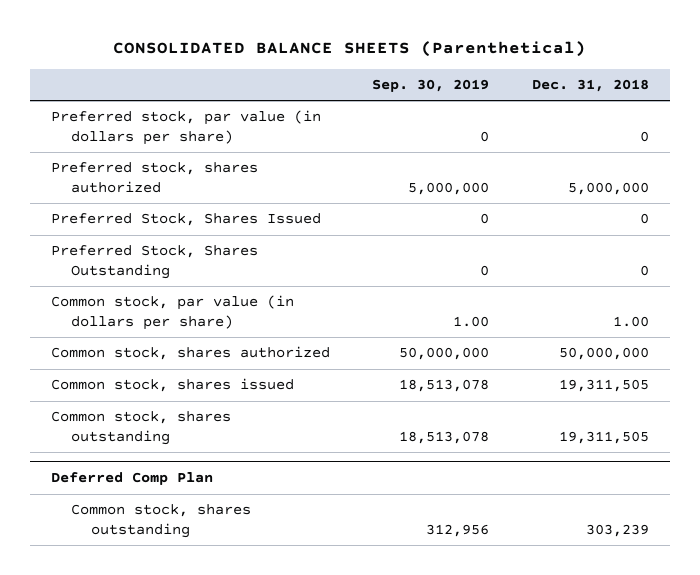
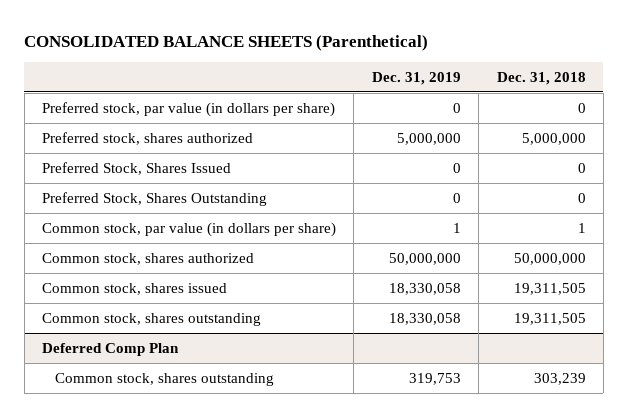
- | Sep. 30, 2019 | Dec. 31, 2018
+ | Dec. 31, 2019 | Dec. 31, 2018
- Common stock, par value (in dollars per share) | 1.00 | 1.00
+ Common stock, par value (in dollars per share) | 1 | 1

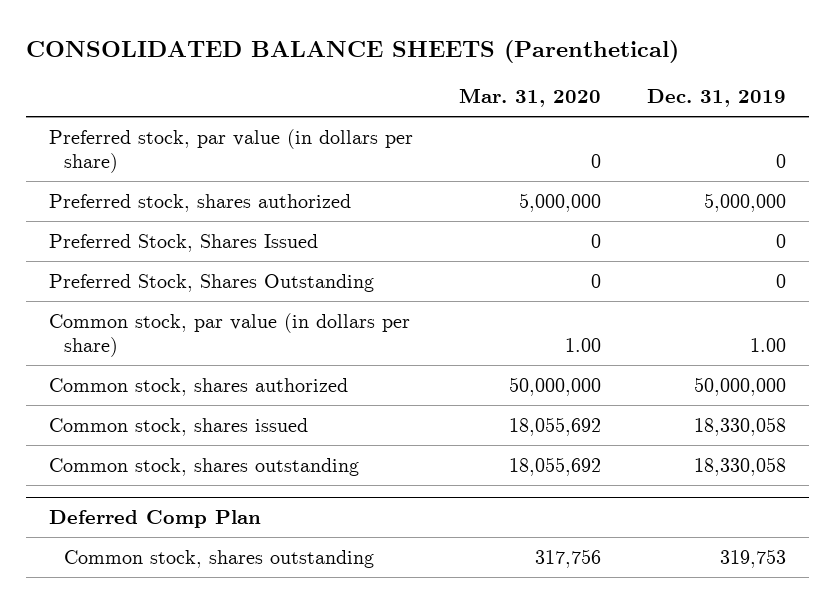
- | Dec. 31, 2019 | Dec. 31, 2018
+ | Mar. 31, 2020 | Dec. 31, 2019
- Common stock, par value (in dollars per share) | 1 | 1
+ Common stock, par value (in dollars per share) | 1.00 | 1.00

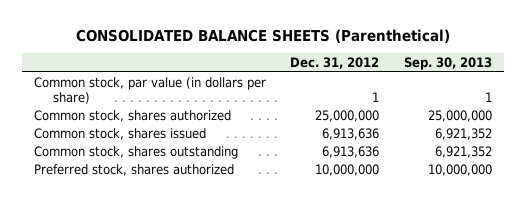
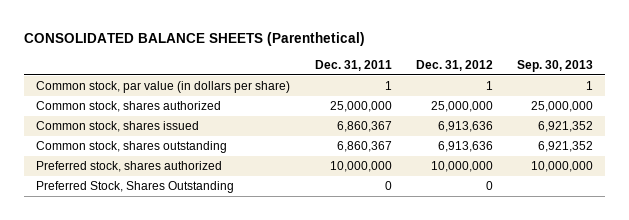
- | Dec. 31, 2012 | Sep. 30, 2013
+ | Dec. 31, 2011 | Dec. 31, 2012 | Sep. 30, 2013
+ Preferred Stock, Shares Outstanding | 0 | 0 |

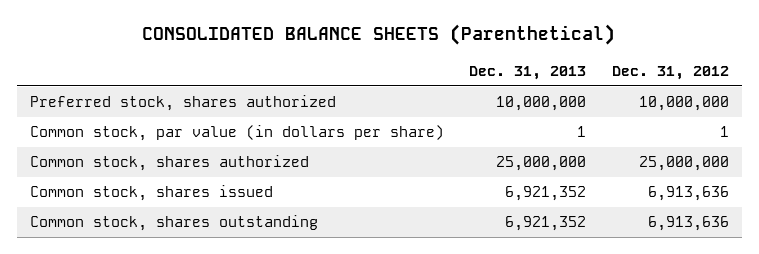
- | Dec. 31, 2011 | Dec. 31, 2012 | Sep. 30, 2013
+ | Dec. 31, 2013 | Dec. 31, 2012
moved up: Preferred stock, shares authorized | 10,000,000 | 10,000,000
- Preferred Stock, Shares Outstanding | 0 | 0 |

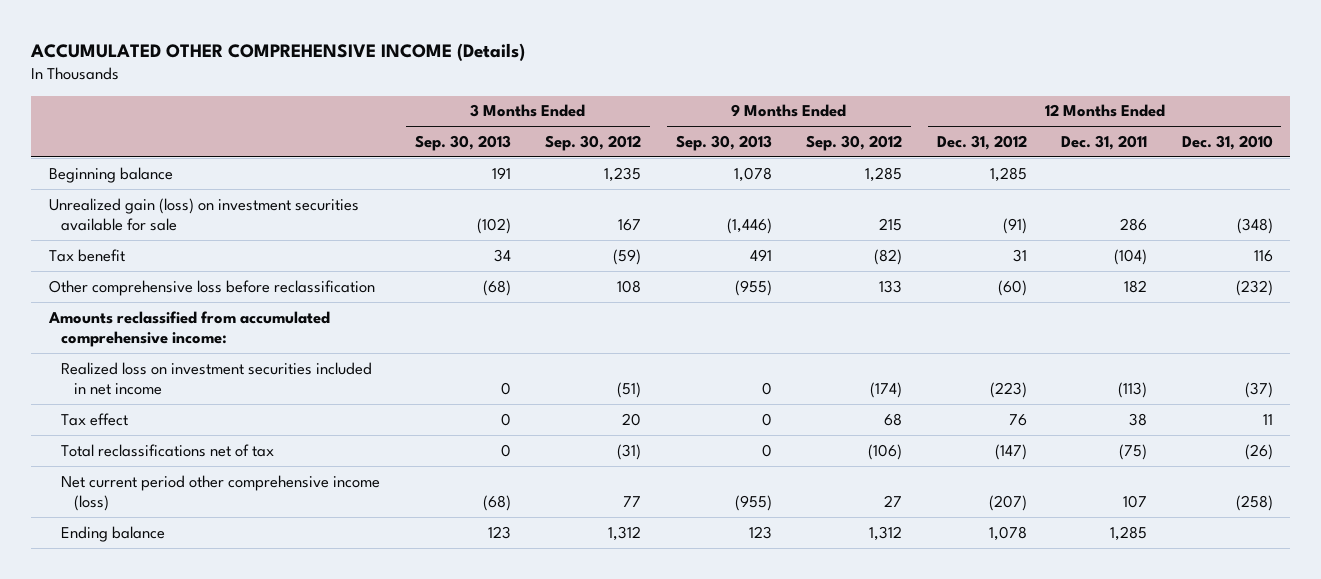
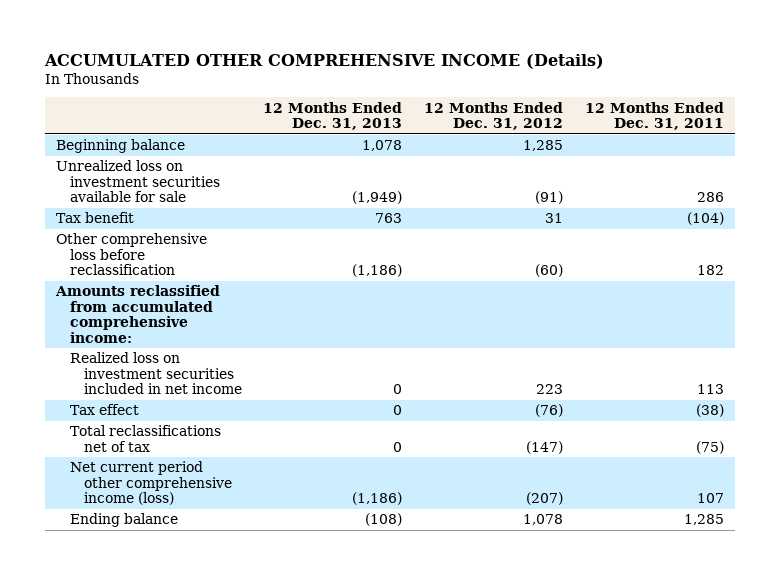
- | 3 Months Ended Sep. 30, 2013 | 3 Months Ended Sep. 30, 2012 | 9 Months Ended Sep. 30, 2013 | 9 Months Ended Sep. 30, 2012 | 12 Months Ended Dec. 31, 2012 | 12 Months Ended Dec. 31, 2011 | 12 Months Ended Dec. 31, 2010
+ | 12 Months Ended Dec. 31, 2013 | 12 Months Ended Dec. 31, 2012 | 12 Months Ended Dec. 31, 2011
- Unrealized gain (loss) on investment securities available for sale | (102) | 167 | (1,446) | 215 | (91) | 286 | (348)
+ Unrealized loss on investment securities available for sale | (1,949) | (91) | 286
- Realized loss on investment securities included in net income | 0 | (51) | 0 | (174) | (223) | (113) | (37)
- Tax effect | 0 | 20 | 0 | 68 | 76 | 38 | 11
+ Realized loss on investment securities included in net income | 0 | 223 | 113
+ Tax effect | 0 | (76) | (38)

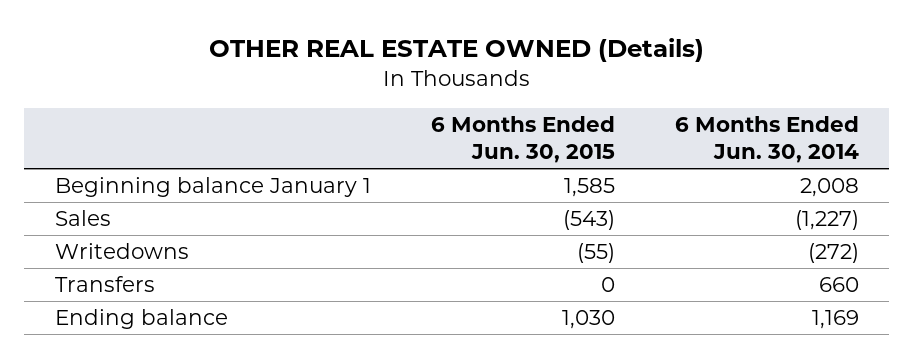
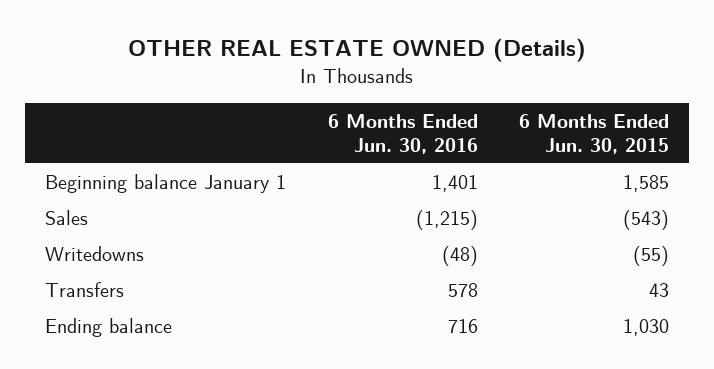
- | 6 Months Ended Jun. 30, 2015 | 6 Months Ended Jun. 30, 2014
+ | 6 Months Ended Jun. 30, 2016 | 6 Months Ended Jun. 30, 2015
- Transfers | 0 | 660
+ Transfers | 578 | 43

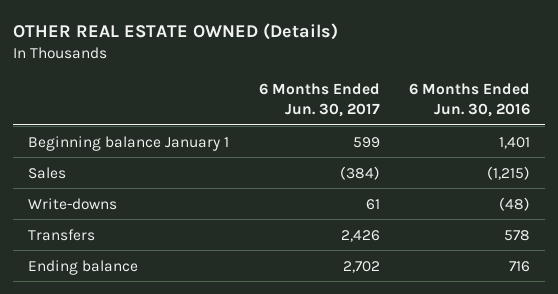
- | 6 Months Ended Jun. 30, 2016 | 6 Months Ended Jun. 30, 2015
+ | 6 Months Ended Jun. 30, 2017 | 6 Months Ended Jun. 30, 2016
- Writedowns | (48) | (55)
+ Write-downs | 61 | (48)

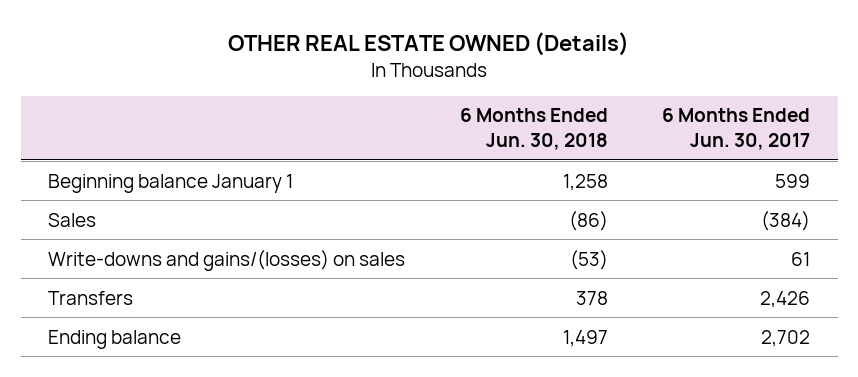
- | 6 Months Ended Jun. 30, 2017 | 6 Months Ended Jun. 30, 2016
+ | 6 Months Ended Jun. 30, 2018 | 6 Months Ended Jun. 30, 2017
- Write-downs | 61 | (48)
+ Write-downs and gains/(losses) on sales | (53) | 61

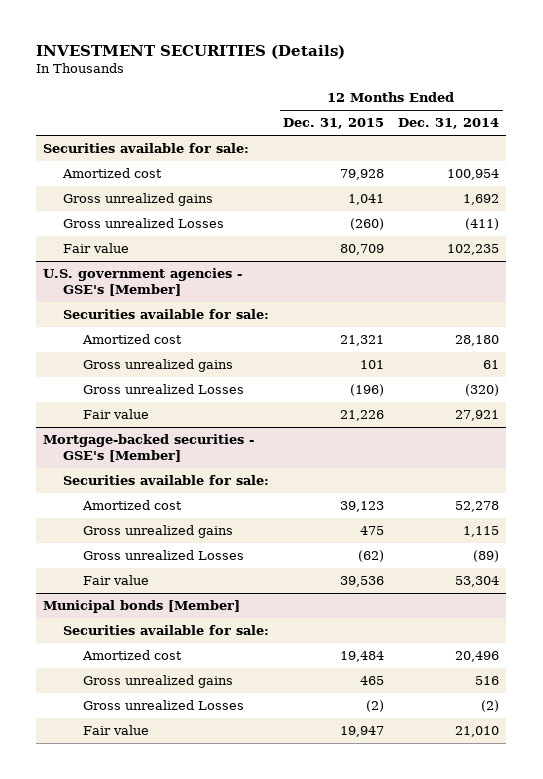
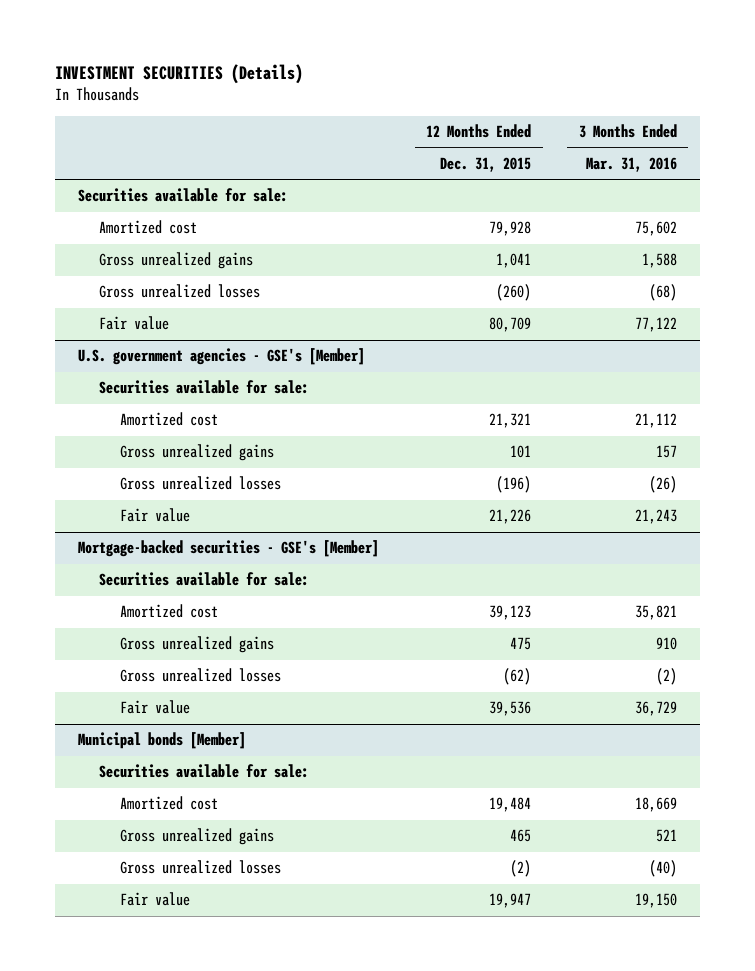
- | 12 Months Ended Dec. 31, 2015 | 12 Months Ended Dec. 31, 2014
+ | 12 Months Ended Dec. 31, 2015 | 3 Months Ended Mar. 31, 2016
- Gross unrealized Losses | (260) | (411)
+ Gross unrealized losses | (260) | (68)
@ U.S. government agencies - GSE's [Member]
- Gross unrealized Losses | (196) | (320)
+ Gross unrealized losses | (196) | (26)
@ Mortgage-backed securities - GSE's [Member]
- Gross unrealized Losses | (62) | (89)
+ Gross unrealized losses | (62) | (2)
@ Municipal bonds [Member]
- Gross unrealized Losses | (2) | (2)
+ Gross unrealized losses | (2) | (40)

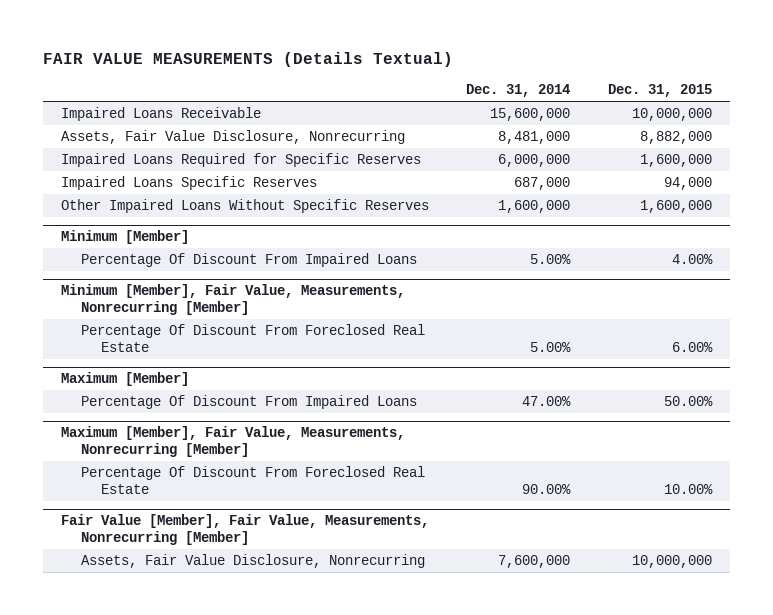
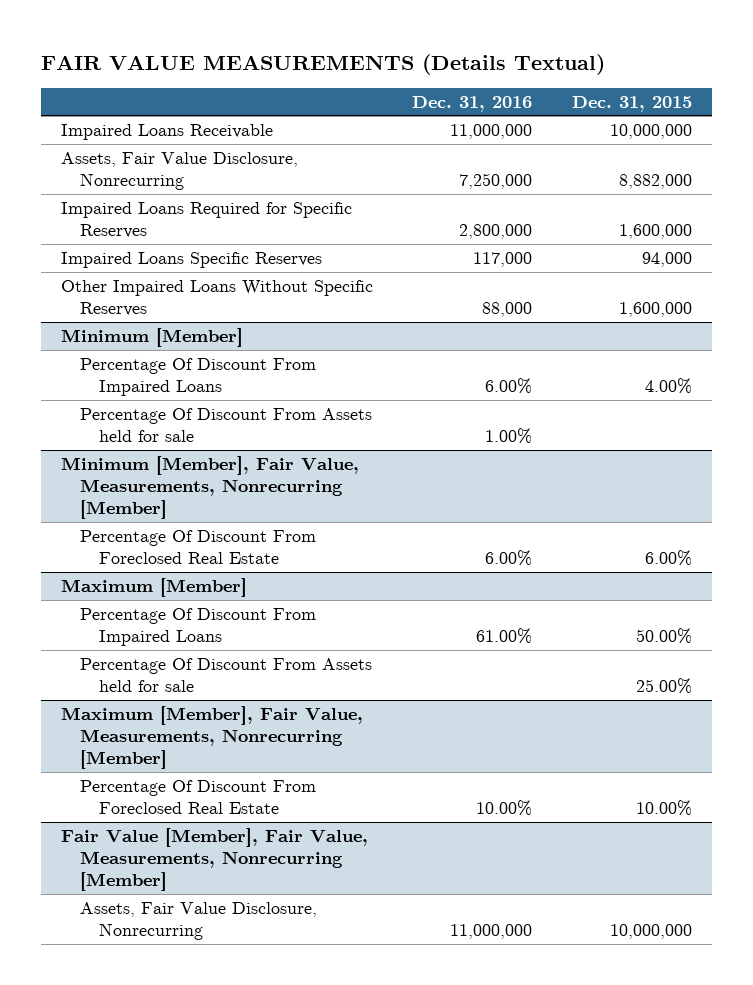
- | Dec. 31, 2014 | Dec. 31, 2015
+ | Dec. 31, 2016 | Dec. 31, 2015
@ Minimum [Member]
+ Percentage Of Discount From Assets held for sale | 1.00% |
@ Maximum [Member]
+ Percentage Of Discount From Assets held for sale | | 25.00%

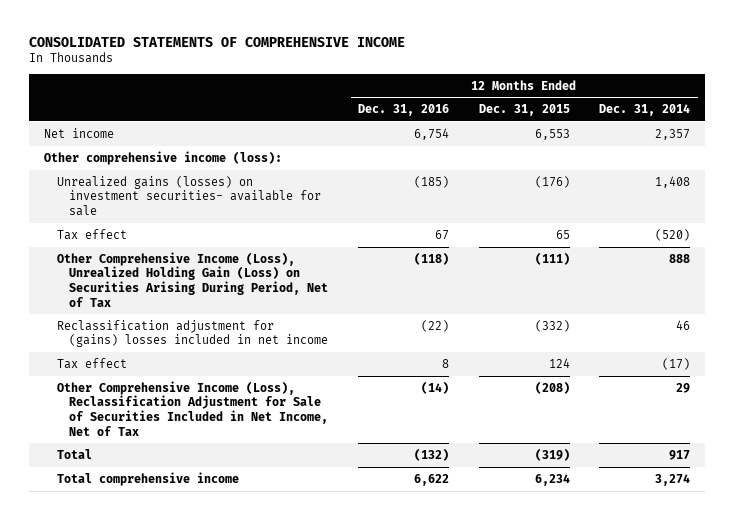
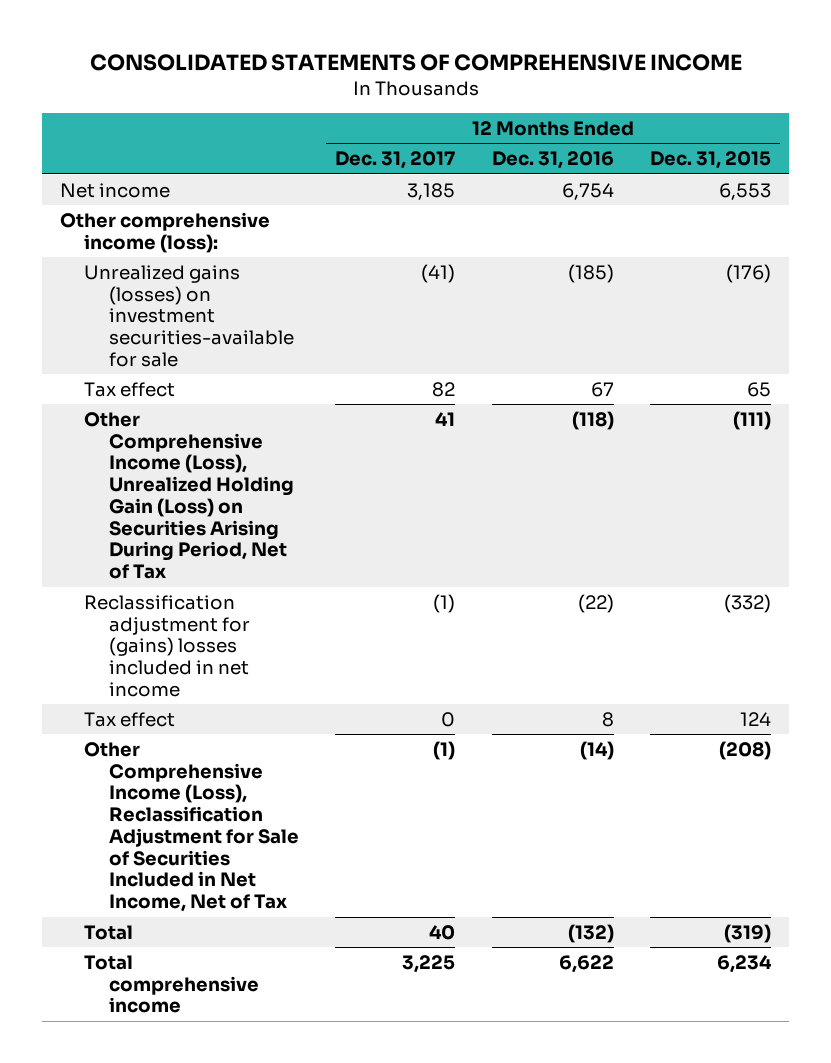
- | 12 Months Ended Dec. 31, 2016 | 12 Months Ended Dec. 31, 2015 | 12 Months Ended Dec. 31, 2014
+ | 12 Months Ended Dec. 31, 2017 | 12 Months Ended Dec. 31, 2016 | 12 Months Ended Dec. 31, 2015
- Unrealized gains (losses) on investment securities- available for sale | (185) | (176) | 1,408
+ Unrealized gains (losses) on investment securities-available for sale | (41) | (185) | (176)

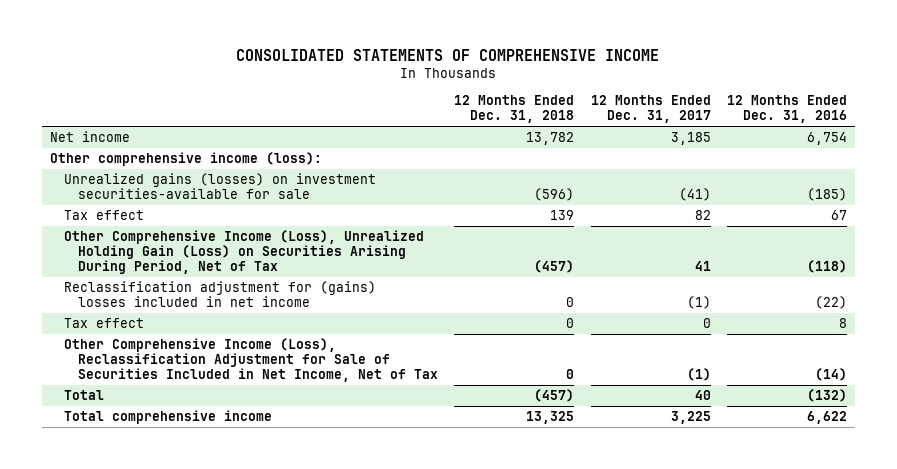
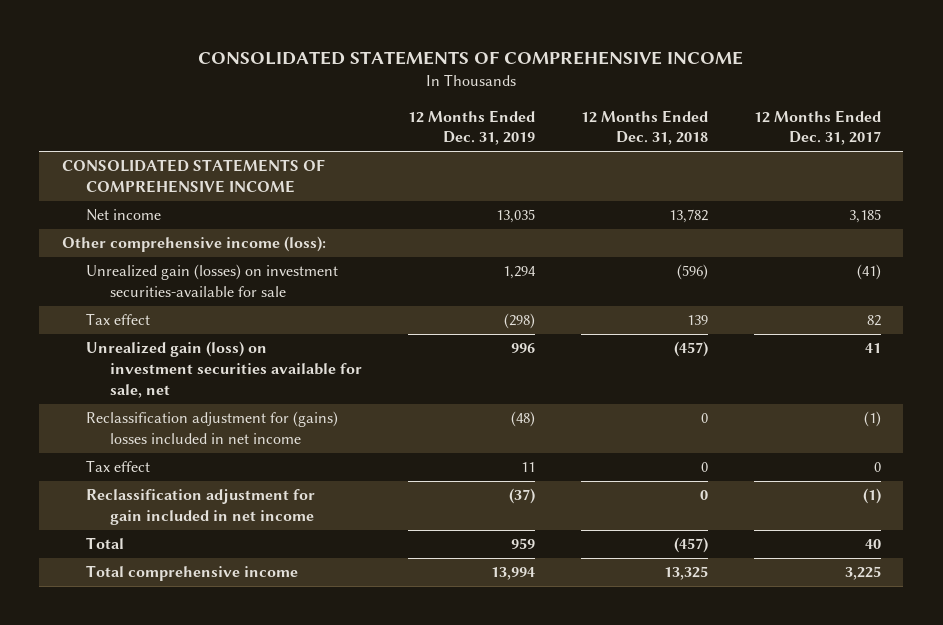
- | 12 Months Ended Dec. 31, 2018 | 12 Months Ended Dec. 31, 2017 | 12 Months Ended Dec. 31, 2016
+ | 12 Months Ended Dec. 31, 2019 | 12 Months Ended Dec. 31, 2018 | 12 Months Ended Dec. 31, 2017
+ CONSOLIDATED STATEMENTS OF COMPREHENSIVE INCOME
- Unrealized gains (losses) on investment securities-available for sale | (596) | (41) | (185)
+ Unrealized gain (losses) on investment securities-available for sale | 1,294 | (596) | (41)
- Other Comprehensive Income (Loss), Unrealized Holding Gain (Loss) on Securities Arising During Period, Net of Tax | (457) | 41 | (118)
+ Unrealized gain (loss) on investment securities available for sale, net | 996 | (457) | 41
- Other Comprehensive Income (Loss), Reclassification Adjustment for Sale of Securities Included in Net Income, Net of Tax | 0 | (1) | (14)
+ Reclassification adjustment for gain included in net income | (37) | 0 | (1)

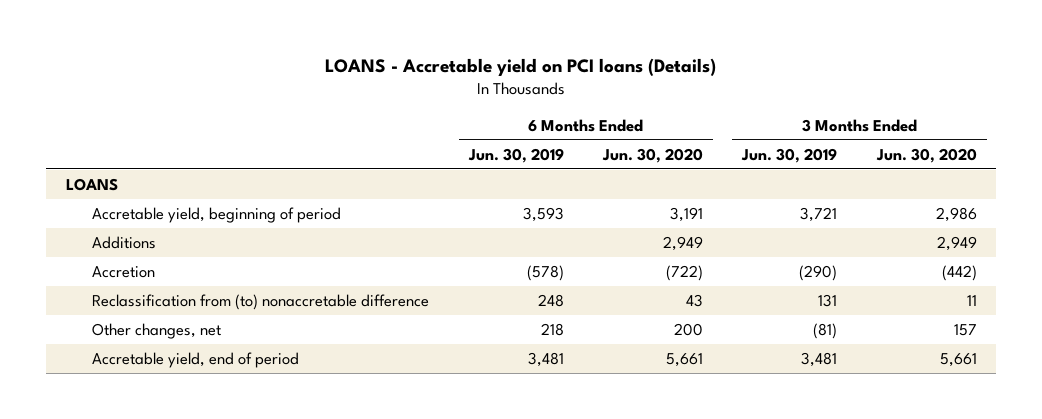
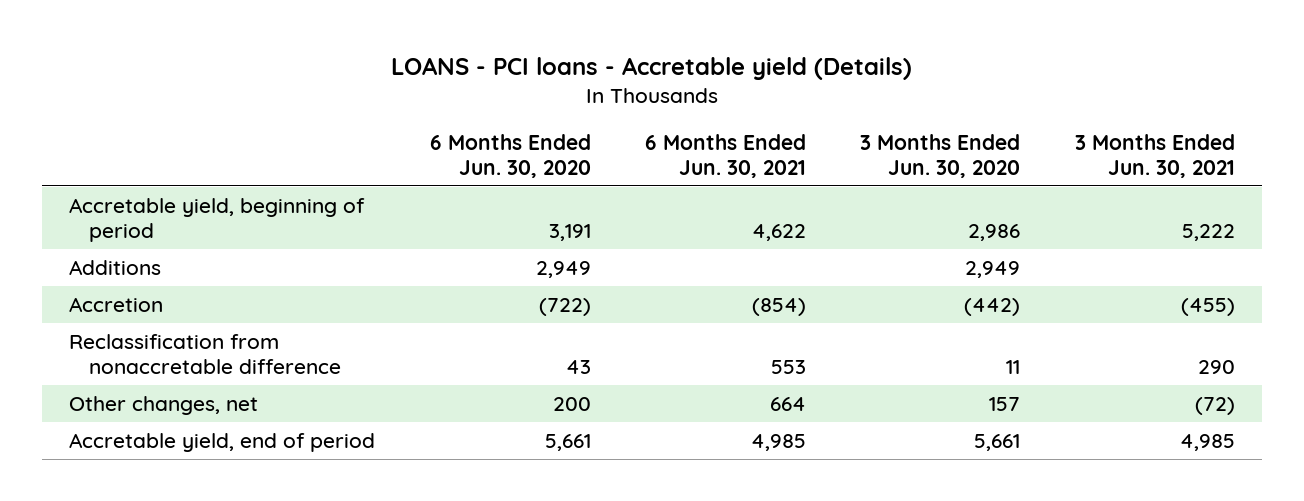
- LOANS - Accretable yield on PCI loans (Details)
+ LOANS - PCI loans - Accretable yield (Details)
- | 6 Months Ended Jun. 30, 2019 | 6 Months Ended Jun. 30, 2020 | 3 Months Ended Jun. 30, 2019 | 3 Months Ended Jun. 30, 2020
+ | 6 Months Ended Jun. 30, 2020 | 6 Months Ended Jun. 30, 2021 | 3 Months Ended Jun. 30, 2020 | 3 Months Ended Jun. 30, 2021
- LOANS
- Reclassification from (to) nonaccretable difference | 248 | 43 | 131 | 11
+ Reclassification from nonaccretable difference | 43 | 553 | 11 | 290

